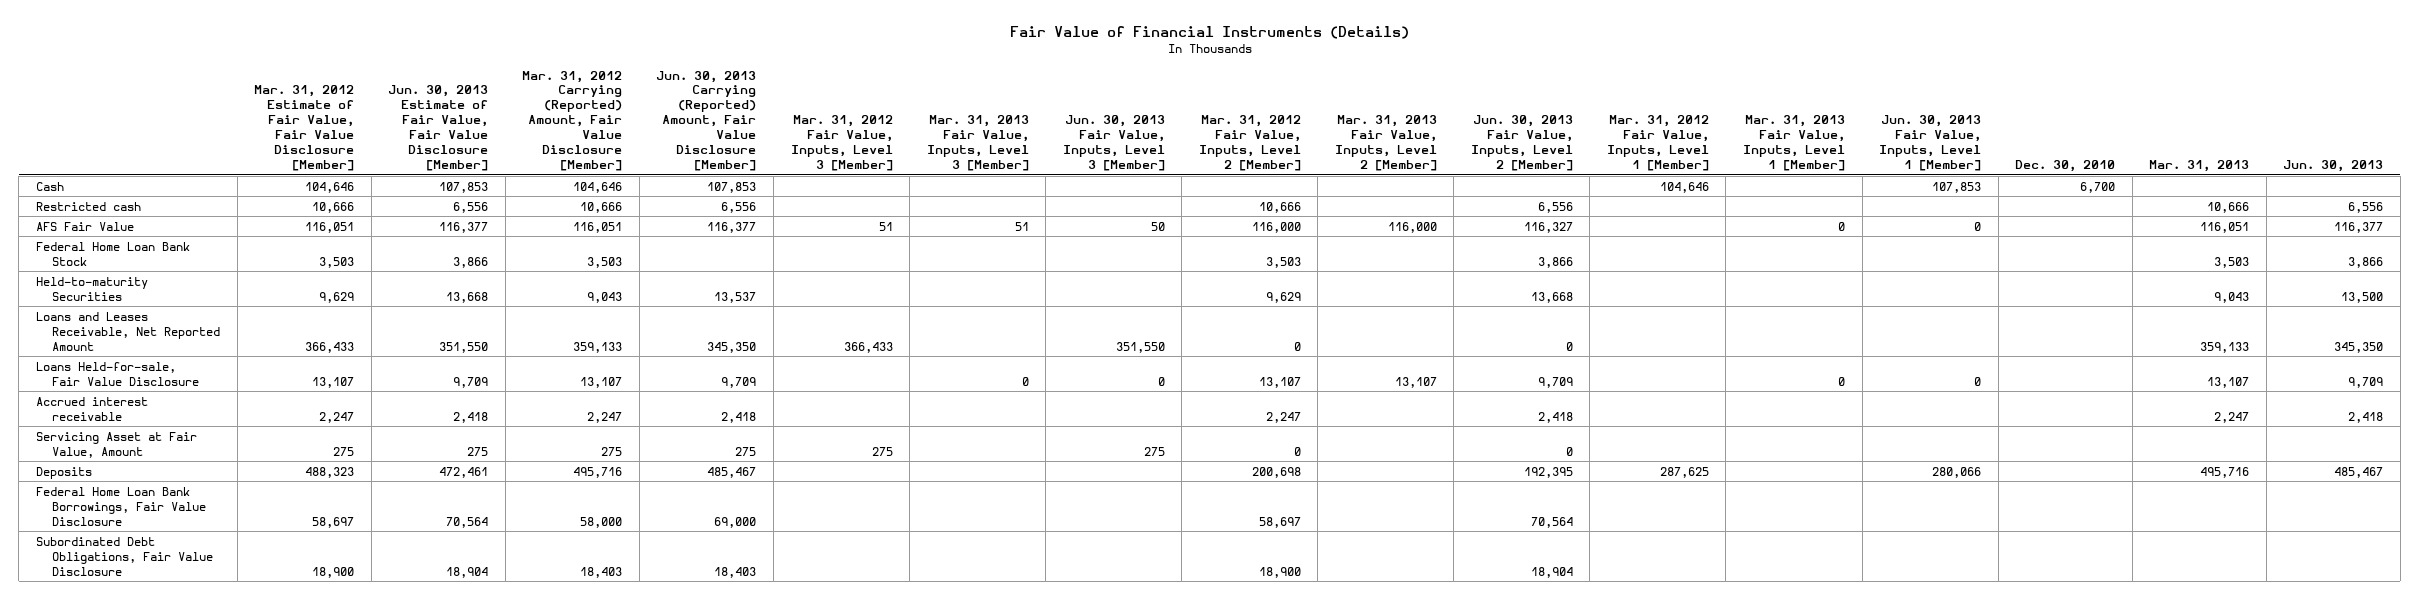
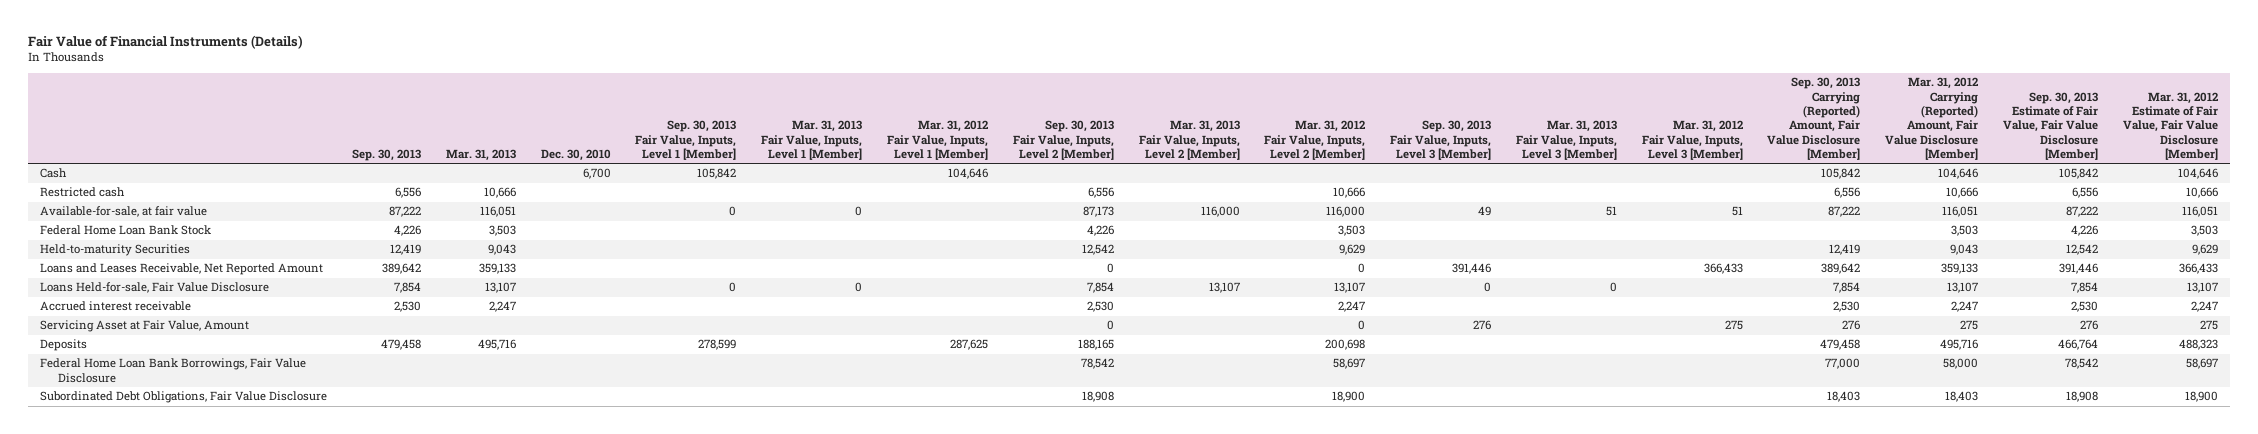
- | Mar. 31, 2012 Estimate of Fair Value, Fair Value Disclosure [Member] | Jun. 30, 2013 Estimate of Fair Value, Fair Value Disclosure [Member] | Mar. 31, 2012 Carrying (Reported) Amount, Fair Value Disclosure [Member] | Jun. 30, 2013 Carrying (Reported) Amount, Fair Value Disclosure [Member] | Mar. 31, 2012 Fair Value, Inputs, Level 3 [Member] | Mar. 31, 2013 Fair Value, Inputs, Level 3 [Member] | Jun. 30, 2013 Fair Value, Inputs, Level 3 [Member] | Mar. 31, 2012 Fair Value, Inputs, Level 2 [Member] | Mar. 31, 2013 Fair Value, Inputs, Level 2 [Member] | Jun. 30, 2013 Fair Value, Inputs, Level 2 [Member] | Mar. 31, 2012 Fair Value, Inputs, Level 1 [Member] | Mar. 31, 2013 Fair Value, Inputs, Level 1 [Member] | Jun. 30, 2013 Fair Value, Inputs, Level 1 [Member] | Dec. 30, 2010 | Mar. 31, 2013 | Jun. 30, 2013
+ | Sep. 30, 2013 | Mar. 31, 2013 | Dec. 30, 2010 | Sep. 30, 2013 Fair Value, Inputs, Level 1 [Member] | Mar. 31, 2013 Fair Value, Inputs, Level 1 [Member] | Mar. 31, 2012 Fair Value, Inputs, Level 1 [Member] | Sep. 30, 2013 Fair Value, Inputs, Level 2 [Member] | Mar. 31, 2013 Fair Value, Inputs, Level 2 [Member] | Mar. 31, 2012 Fair Value, Inputs, Level 2 [Member] | Sep. 30, 2013 Fair Value, Inputs, Level 3 [Member] | Mar. 31, 2013 Fair Value, Inputs, Level 3 [Member] | Mar. 31, 2012 Fair Value, Inputs, Level 3 [Member] | Sep. 30, 2013 Carrying (Reported) Amount, Fair Value Disclosure [Member] | Mar. 31, 2012 Carrying (Reported) Amount, Fair Value Disclosure [Member] | Sep. 30, 2013 Estimate of Fair Value, Fair Value Disclosure [Member] | Mar. 31, 2012 Estimate of Fair Value, Fair Value Disclosure [Member]
- AFS Fair Value | 116,051 | 116,377 | 116,051 | 116,377 | 51 | 51 | 50 | 116,000 | 116,000 | 116,327 | | 0 | 0 | | 116,051 | 116,377
+ Available-for-sale, at fair value | 87,222 | 116,051 | | 0 | 0 | | 87,173 | 116,000 | 116,000 | 49 | 51 | 51 | 87,222 | 116,051 | 87,222 | 116,051

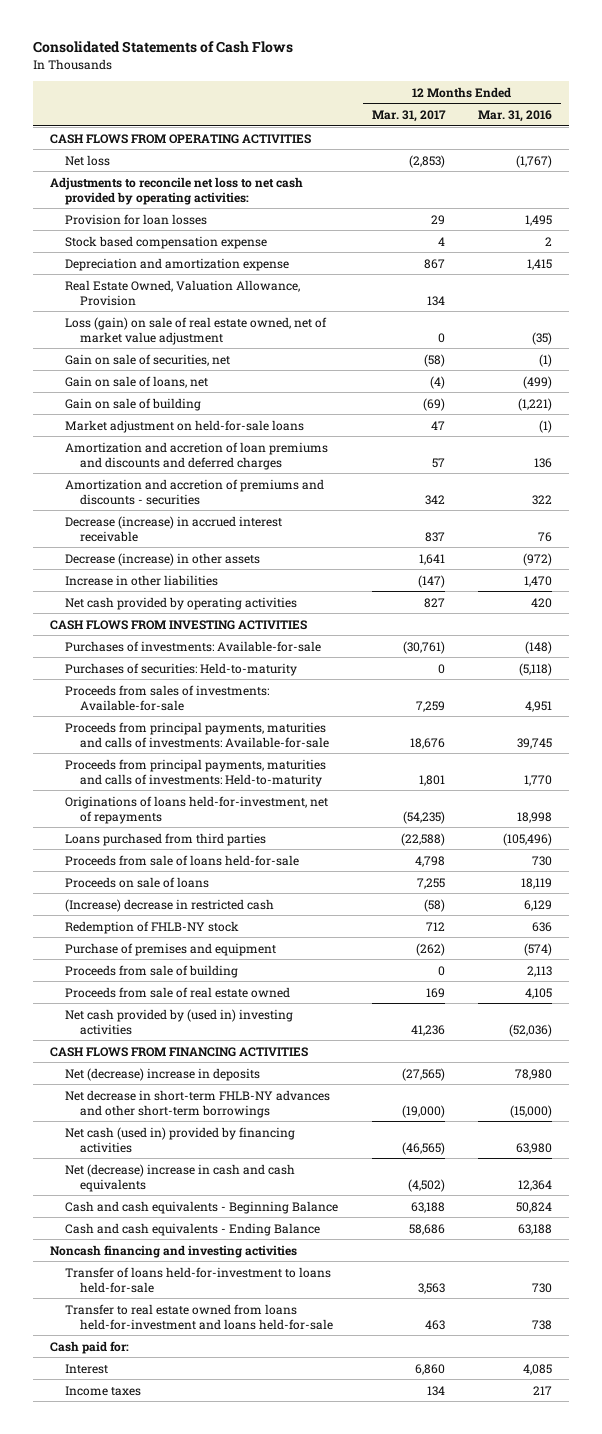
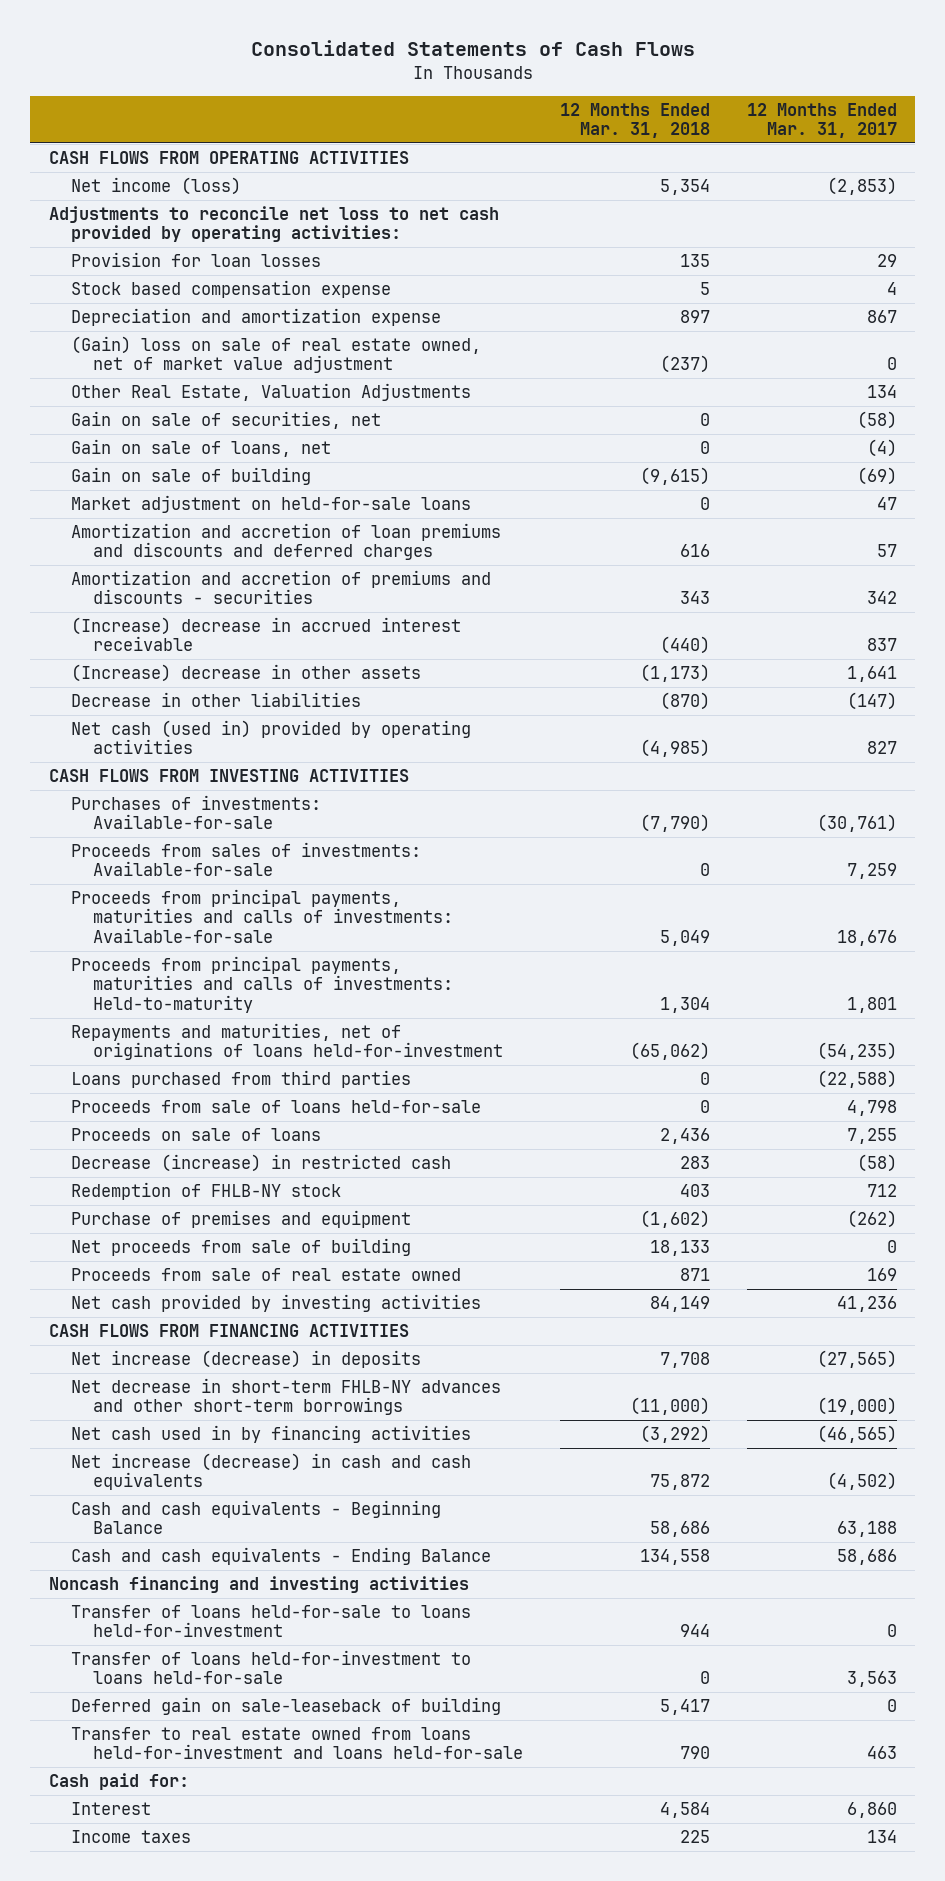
- | 12 Months Ended Mar. 31, 2017 | 12 Months Ended Mar. 31, 2016
+ | 12 Months Ended Mar. 31, 2018 | 12 Months Ended Mar. 31, 2017
- Net loss | (2,853) | (1,767)
+ Net income (loss) | 5,354 | (2,853)
- Real Estate Owned, Valuation Allowance, Provision | 134 |
- Loss (gain) on sale of real estate owned, net of market value adjustment | 0 | (35)
+ (Gain) loss on sale of real estate owned, net of market value adjustment | (237) | 0
+ Other Real Estate, Valuation Adjustments | | 134
- Decrease (increase) in accrued interest receivable | 837 | 76
- Decrease (increase) in other assets | 1,641 | (972)
- Increase in other liabilities | (147) | 1,470
- Net cash provided by operating activities | 827 | 420
+ (Increase) decrease in accrued interest receivable | (440) | 837
+ (Increase) decrease in other assets | (1,173) | 1,641
+ Decrease in other liabilities | (870) | (147)
+ Net cash (used in) provided by operating activities | (4,985) | 827
- Purchases of securities: Held-to-maturity | 0 | (5,118)
- Originations of loans held-for-investment, net of repayments | (54,235) | 18,998
+ Repayments and maturities, net of originations of loans held-for-investment | (65,062) | (54,235)
- (Increase) decrease in restricted cash | (58) | 6,129
+ Decrease (increase) in restricted cash | 283 | (58)
- Proceeds from sale of building | 0 | 2,113
+ Net proceeds from sale of building | 18,133 | 0
- Net cash provided by (used in) investing activities | 41,236 | (52,036)
+ Net cash provided by investing activities | 84,149 | 41,236
- Net (decrease) increase in deposits | (27,565) | 78,980
+ Net increase (decrease) in deposits | 7,708 | (27,565)
- Net cash (used in) provided by financing activities | (46,565) | 63,980
- Net (decrease) increase in cash and cash equivalents | (4,502) | 12,364
+ Net cash used in by financing activities | (3,292) | (46,565)
+ Net increase (decrease) in cash and cash equivalents | 75,872 | (4,502)
+ Transfer of loans held-for-sale to loans held-for-investment | 944 | 0
+ Deferred gain on sale-leaseback of building | 5,417 | 0

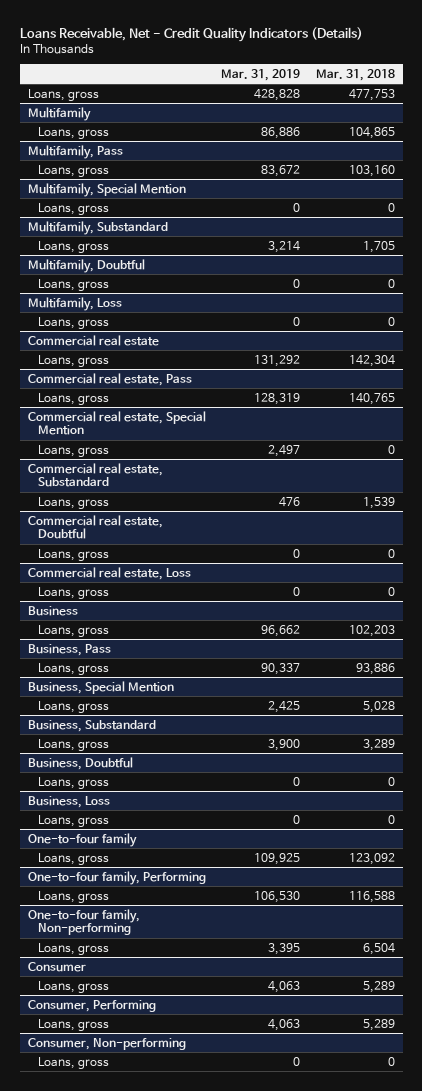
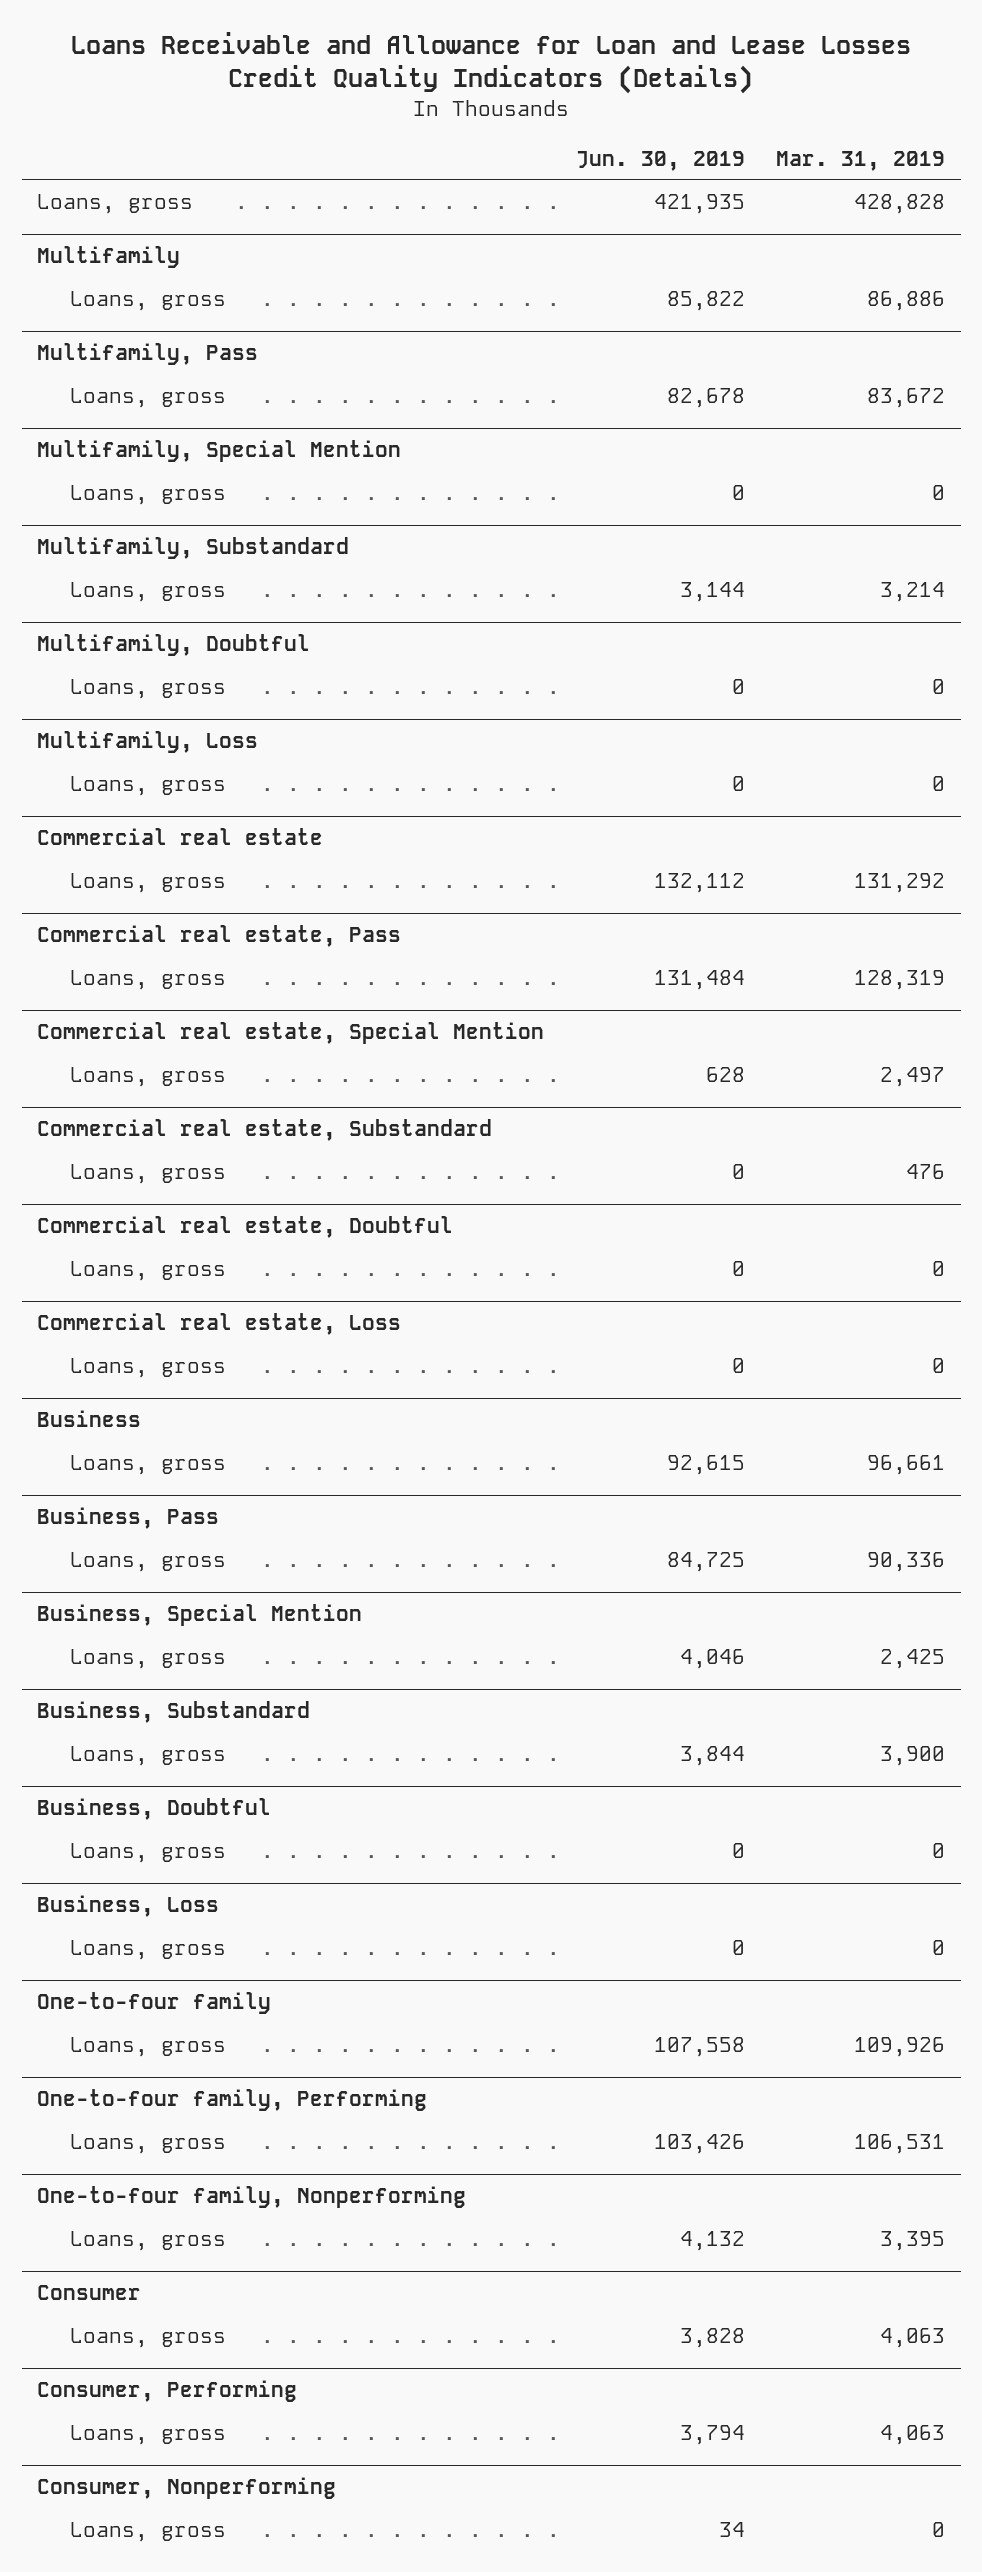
- Loans Receivable, Net - Credit Quality Indicators (Details)
+ Loans Receivable and Allowance for Loan and Lease Losses Credit Quality Indicators (Details)
- | Mar. 31, 2019 | Mar. 31, 2018
+ | Jun. 30, 2019 | Mar. 31, 2019
@ Business
- Loans, gross | 96,662 | 102,203
+ Loans, gross | 92,615 | 96,661
@ Business, Pass
- Loans, gross | 90,337 | 93,886
+ Loans, gross | 84,725 | 90,336
@ One-to-four family
- Loans, gross | 109,925 | 123,092
+ Loans, gross | 107,558 | 109,926
@ One-to-four family, Performing
- Loans, gross | 106,530 | 116,588
- One-to-four family, Non-performing
@ One-to-four family, Performing
+ Loans, gross | 103,426 | 106,531
+ One-to-four family, Nonperforming
- Consumer, Non-performing
+ Consumer, Nonperforming

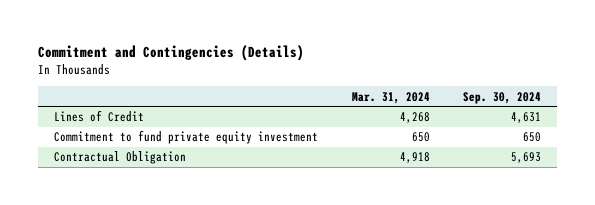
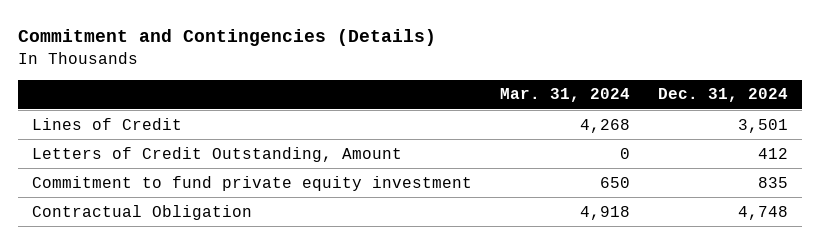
- | Mar. 31, 2024 | Sep. 30, 2024
+ | Mar. 31, 2024 | Dec. 31, 2024
+ Letters of Credit Outstanding, Amount | 0 | 412

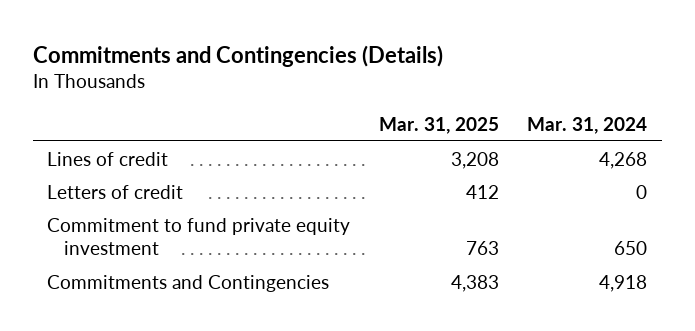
- Commitment and Contingencies (Details)
+ Commitments and Contingencies (Details)
- | Mar. 31, 2024 | Dec. 31, 2024
+ | Mar. 31, 2025 | Mar. 31, 2024
- Lines of Credit | 4,268 | 3,501
- Letters of Credit Outstanding, Amount | 0 | 412
+ Lines of credit | 3,208 | 4,268
+ Letters of credit | 412 | 0
- Contractual Obligation | 4,918 | 4,748
+ Commitments and Contingencies | 4,383 | 4,918

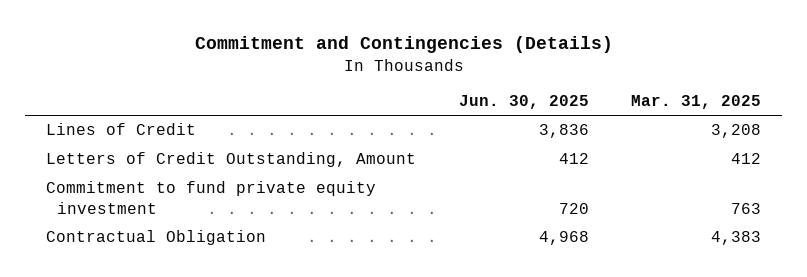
- Commitments and Contingencies (Details)
+ Commitment and Contingencies (Details)
- | Mar. 31, 2025 | Mar. 31, 2024
+ | Jun. 30, 2025 | Mar. 31, 2025
- Lines of credit | 3,208 | 4,268
- Letters of credit | 412 | 0
+ Lines of Credit | 3,836 | 3,208
+ Letters of Credit Outstanding, Amount | 412 | 412
- Commitments and Contingencies | 4,383 | 4,918
+ Contractual Obligation | 4,968 | 4,383

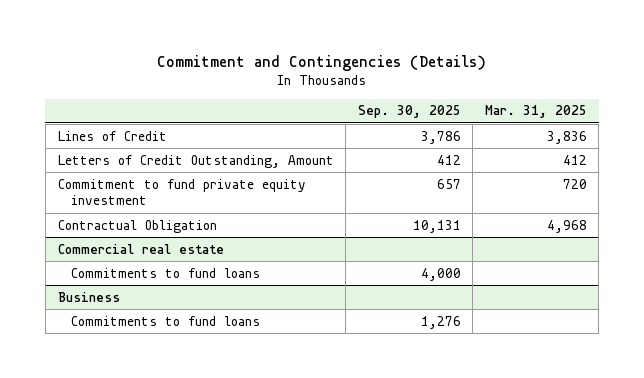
- | Jun. 30, 2025 | Mar. 31, 2025
+ | Sep. 30, 2025 | Mar. 31, 2025
- Lines of Credit | 3,836 | 3,208
+ Lines of Credit | 3,786 | 3,836
- Commitment to fund private equity investment | 720 | 763
- Contractual Obligation | 4,968 | 4,383
+ Commitment to fund private equity investment | 657 | 720
+ Contractual Obligation | 10,131 | 4,968
+ Commercial real estate
+ Commitments to fund loans | 4,000 |
+ Business
+ Commitments to fund loans | 1,276 |

